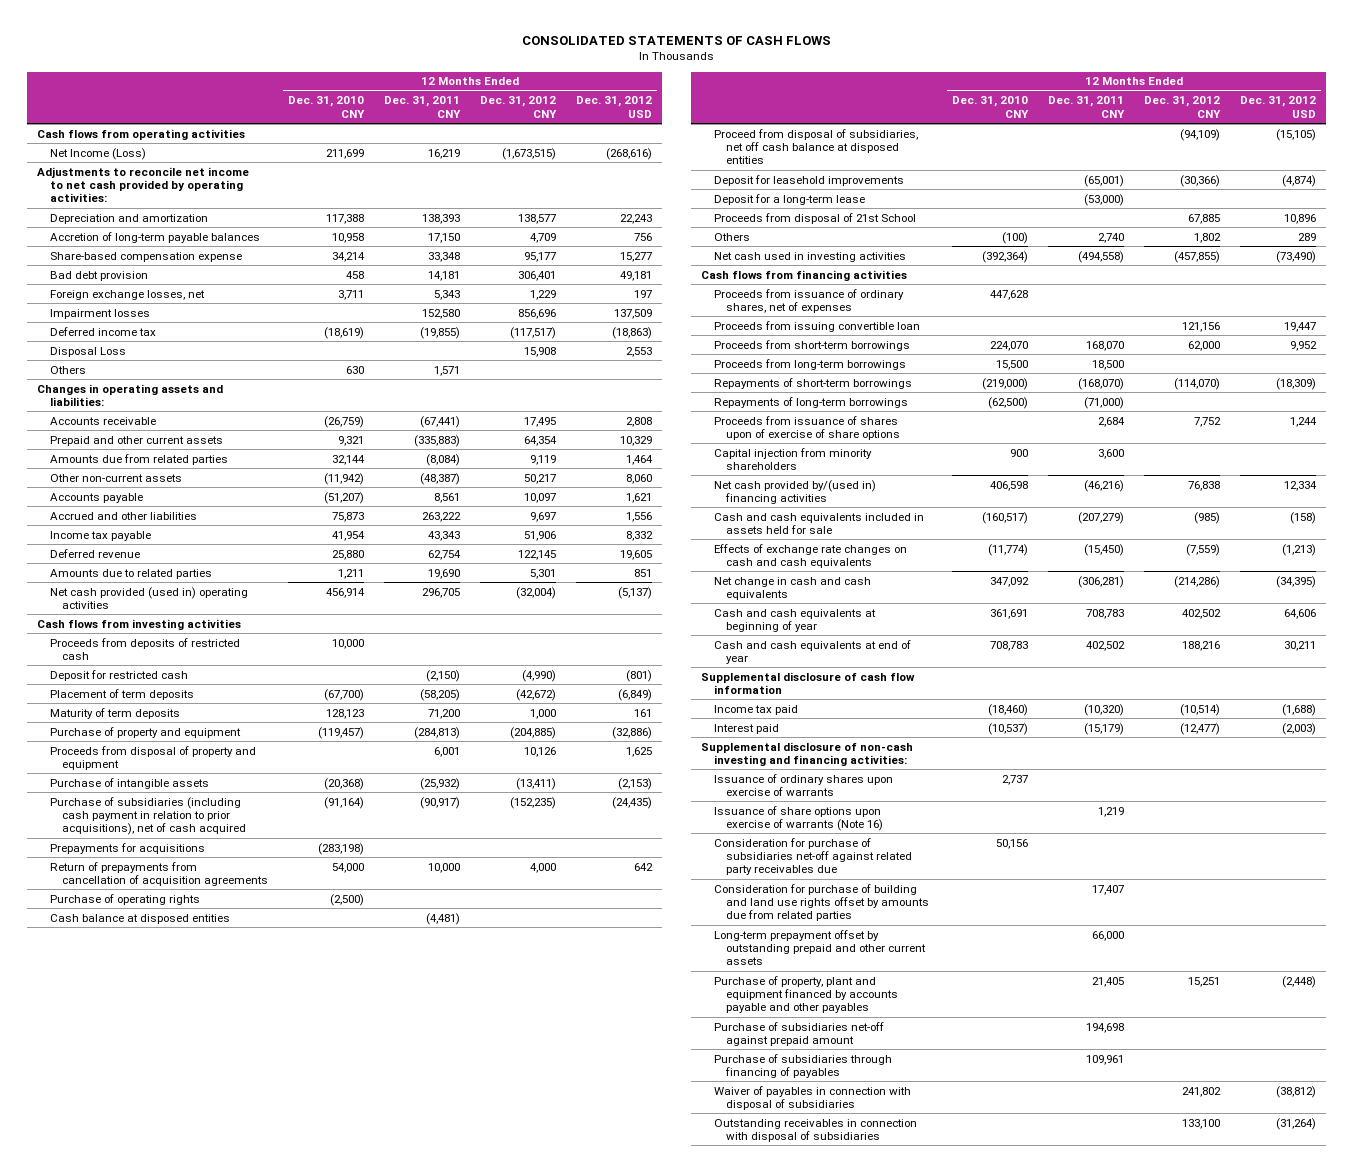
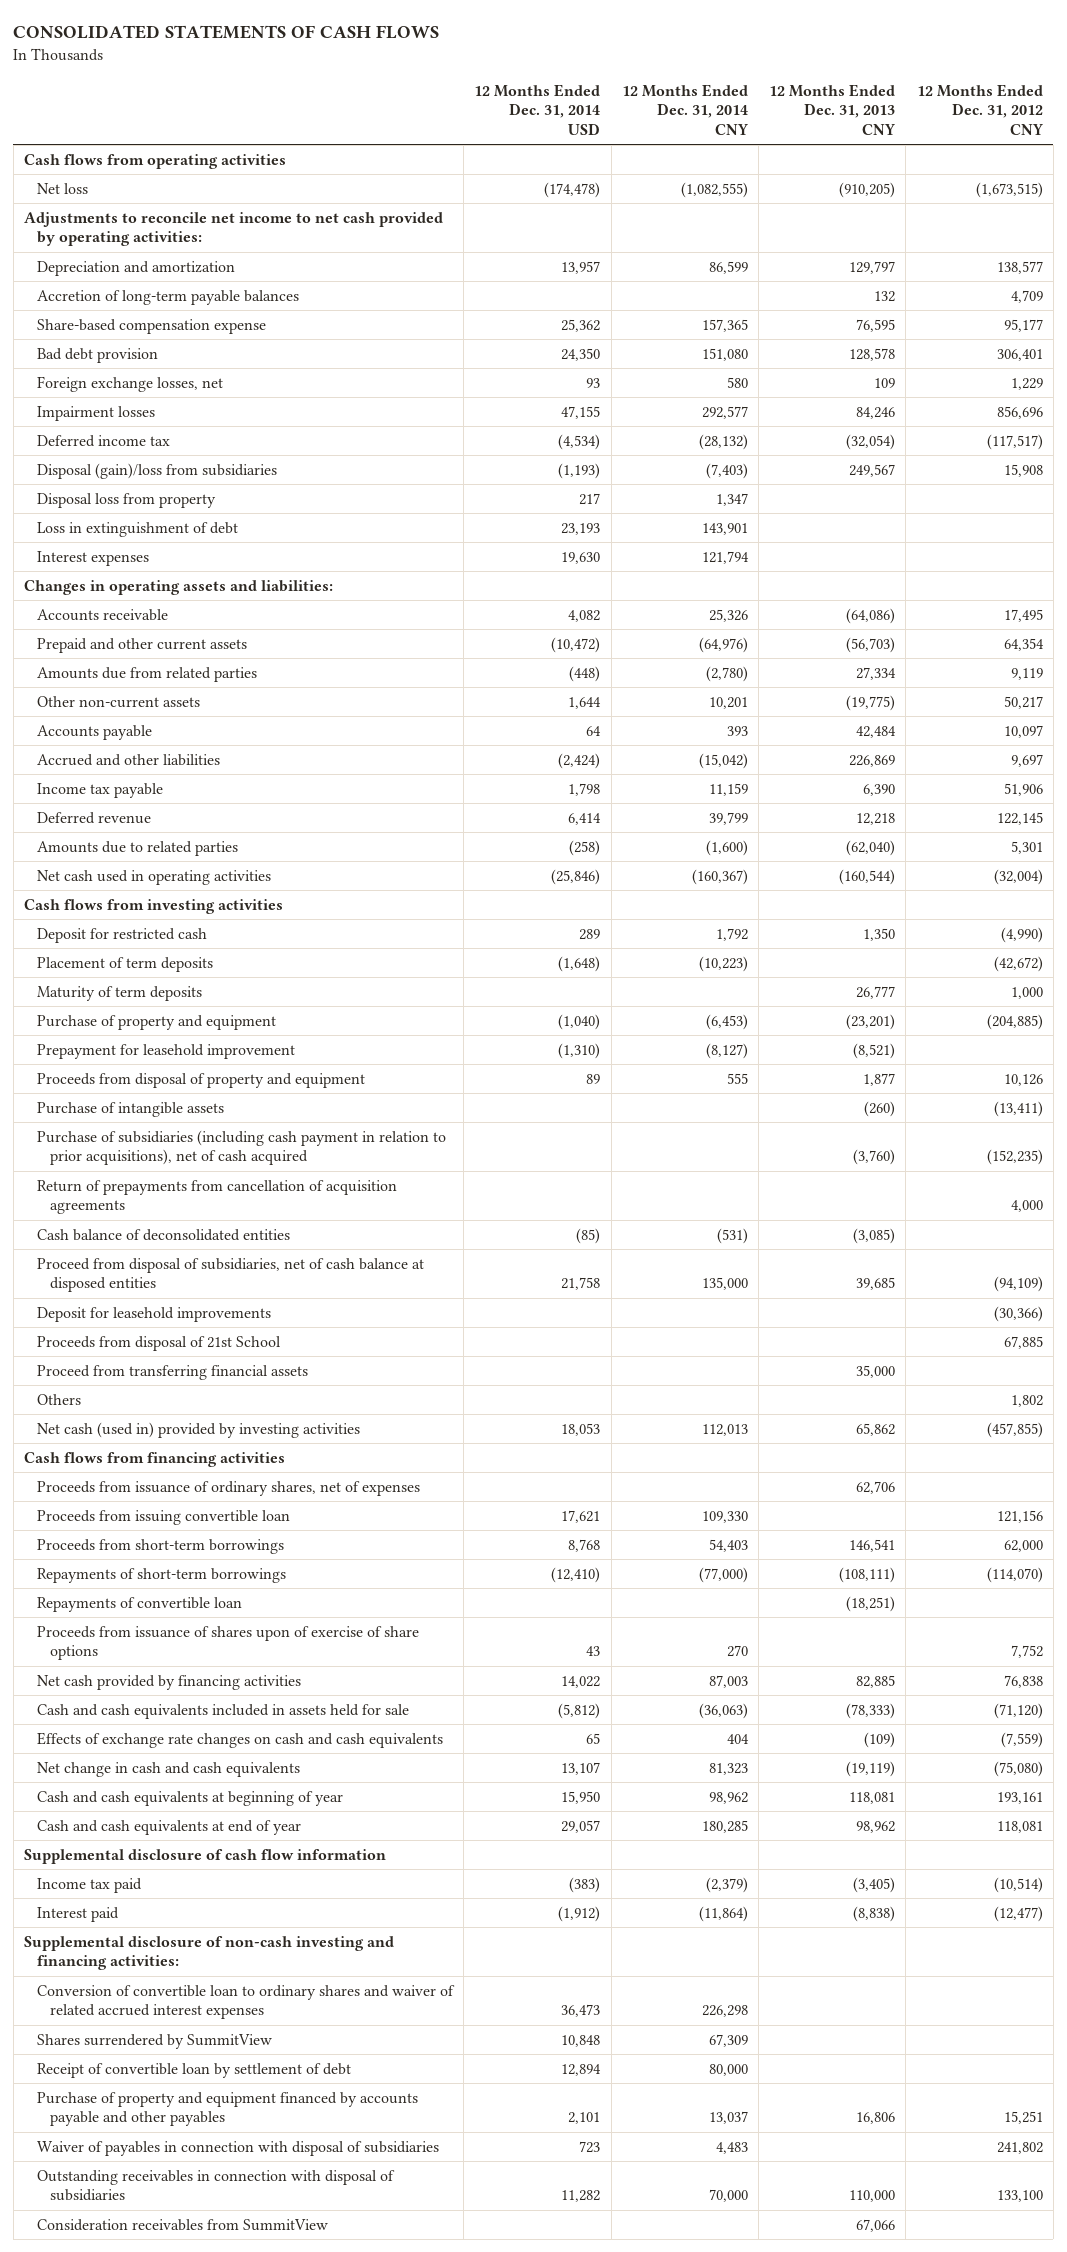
- | 12 Months Ended Dec. 31, 2010 CNY | 12 Months Ended Dec. 31, 2011 CNY | 12 Months Ended Dec. 31, 2012 CNY | 12 Months Ended Dec. 31, 2012 USD
+ | 12 Months Ended Dec. 31, 2014 USD | 12 Months Ended Dec. 31, 2014 CNY | 12 Months Ended Dec. 31, 2013 CNY | 12 Months Ended Dec. 31, 2012 CNY
- Net Income (Loss) | 211,699 | 16,219 | (1,673,515) | (268,616)
+ Net loss | (174,478) | (1,082,555) | (910,205) | (1,673,515)
- Disposal Loss | | | 15,908 | 2,553
- Others | 630 | 1,571 | |
+ Disposal (gain)/loss from subsidiaries | (1,193) | (7,403) | 249,567 | 15,908
+ Disposal loss from property | 217 | 1,347 | |
+ Loss in extinguishment of debt | 23,193 | 143,901 | |
+ Interest expenses | 19,630 | 121,794 | |
- Net cash provided (used in) operating activities | 456,914 | 296,705 | (32,004) | (5,137)
+ Net cash used in operating activities | (25,846) | (160,367) | (160,544) | (32,004)
- Proceeds from deposits of restricted cash | 10,000 | | |
+ Prepayment for leasehold improvement | (1,310) | (8,127) | (8,521) |
- Prepayments for acquisitions | (283,198) | | |
- Purchase of operating rights | (2,500) | | |
- Cash balance at disposed entities | | (4,481) | |
- Proceed from disposal of subsidiaries, net off cash balance at disposed entities | | | (94,109) | (15,105)
+ Cash balance of deconsolidated entities | (85) | (531) | (3,085) |
+ Proceed from disposal of subsidiaries, net of cash balance at disposed entities | 21,758 | 135,000 | 39,685 | (94,109)
- Deposit for a long-term lease | | (53,000) | |
+ Proceed from transferring financial assets | | | 35,000 |
- Net cash used in investing activities | (392,364) | (494,558) | (457,855) | (73,490)
+ Net cash (used in) provided by investing activities | 18,053 | 112,013 | 65,862 | (457,855)
- Proceeds from long-term borrowings | 15,500 | 18,500 | |
- Repayments of long-term borrowings | (62,500) | (71,000) | |
+ Repayments of convertible loan | | | (18,251) |
- Capital injection from minority shareholders | 900 | 3,600 | |
- Net cash provided by/(used in) financing activities | 406,598 | (46,216) | 76,838 | 12,334
- Cash and cash equivalents included in assets held for sale | (160,517) | (207,279) | (985) | (158)
+ Net cash provided by financing activities | 14,022 | 87,003 | 82,885 | 76,838
+ Cash and cash equivalents included in assets held for sale | (5,812) | (36,063) | (78,333) | (71,120)
- Net change in cash and cash equivalents | 347,092 | (306,281) | (214,286) | (34,395)
- Cash and cash equivalents at beginning of year | 361,691 | 708,783 | 402,502 | 64,606
- Cash and cash equivalents at end of year | 708,783 | 402,502 | 188,216 | 30,211
+ Net change in cash and cash equivalents | 13,107 | 81,323 | (19,119) | (75,080)
+ Cash and cash equivalents at beginning of year | 15,950 | 98,962 | 118,081 | 193,161
+ Cash and cash equivalents at end of year | 29,057 | 180,285 | 98,962 | 118,081
- Issuance of ordinary shares upon exercise of warrants | 2,737 | | |
- Issuance of share options upon exercise of warrants (Note 16) | | 1,219 | |
- Consideration for purchase of subsidiaries net-off against related party receivables due | 50,156 | | |
- Consideration for purchase of building and land use rights offset by amounts due from related parties | | 17,407 | |
- Long-term prepayment offset by outstanding prepaid and other current assets | | 66,000 | |
- Purchase of property, plant and equipment financed by accounts payable and other payables | | 21,405 | 15,251 | (2,448)
- Purchase of subsidiaries net-off against prepaid amount | | 194,698 | |
- Purchase of subsidiaries through financing of payables | | 109,961 | |
+ Conversion of convertible loan to ordinary shares and waiver of related accrued interest expenses | 36,473 | 226,298 | |
+ Shares surrendered by SummitView | 10,848 | 67,309 | |
+ Receipt of convertible loan by settlement of debt | 12,894 | 80,000 | |
+ Purchase of property and equipment financed by accounts payable and other payables | 2,101 | 13,037 | 16,806 | 15,251
+ Consideration receivables from SummitView | | | 67,066 |

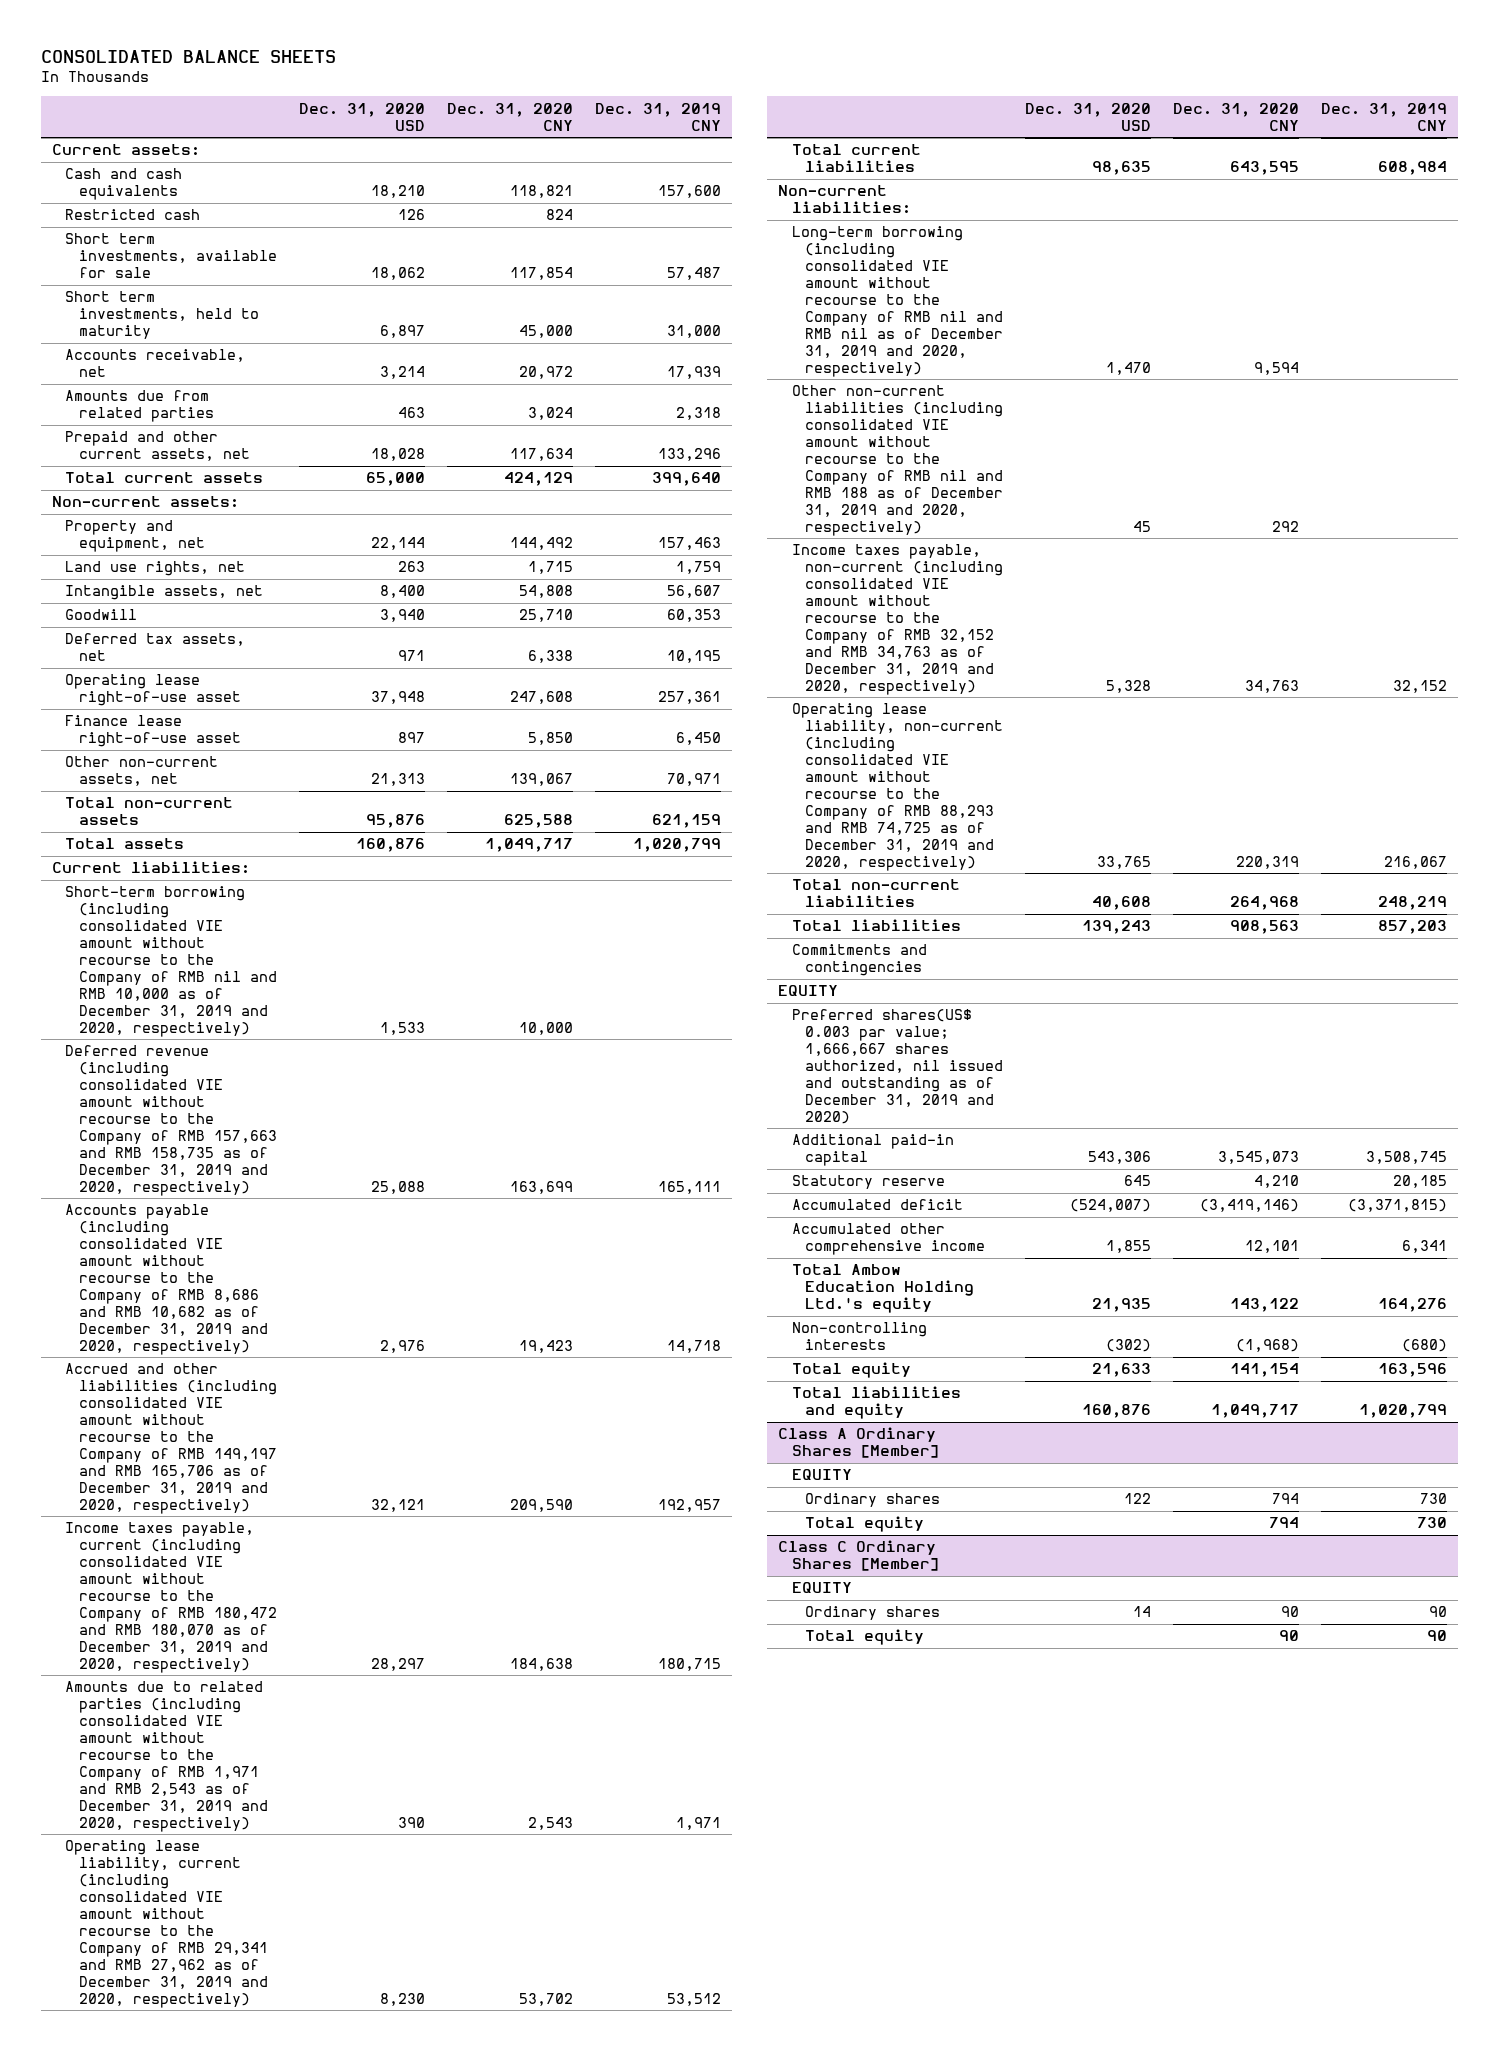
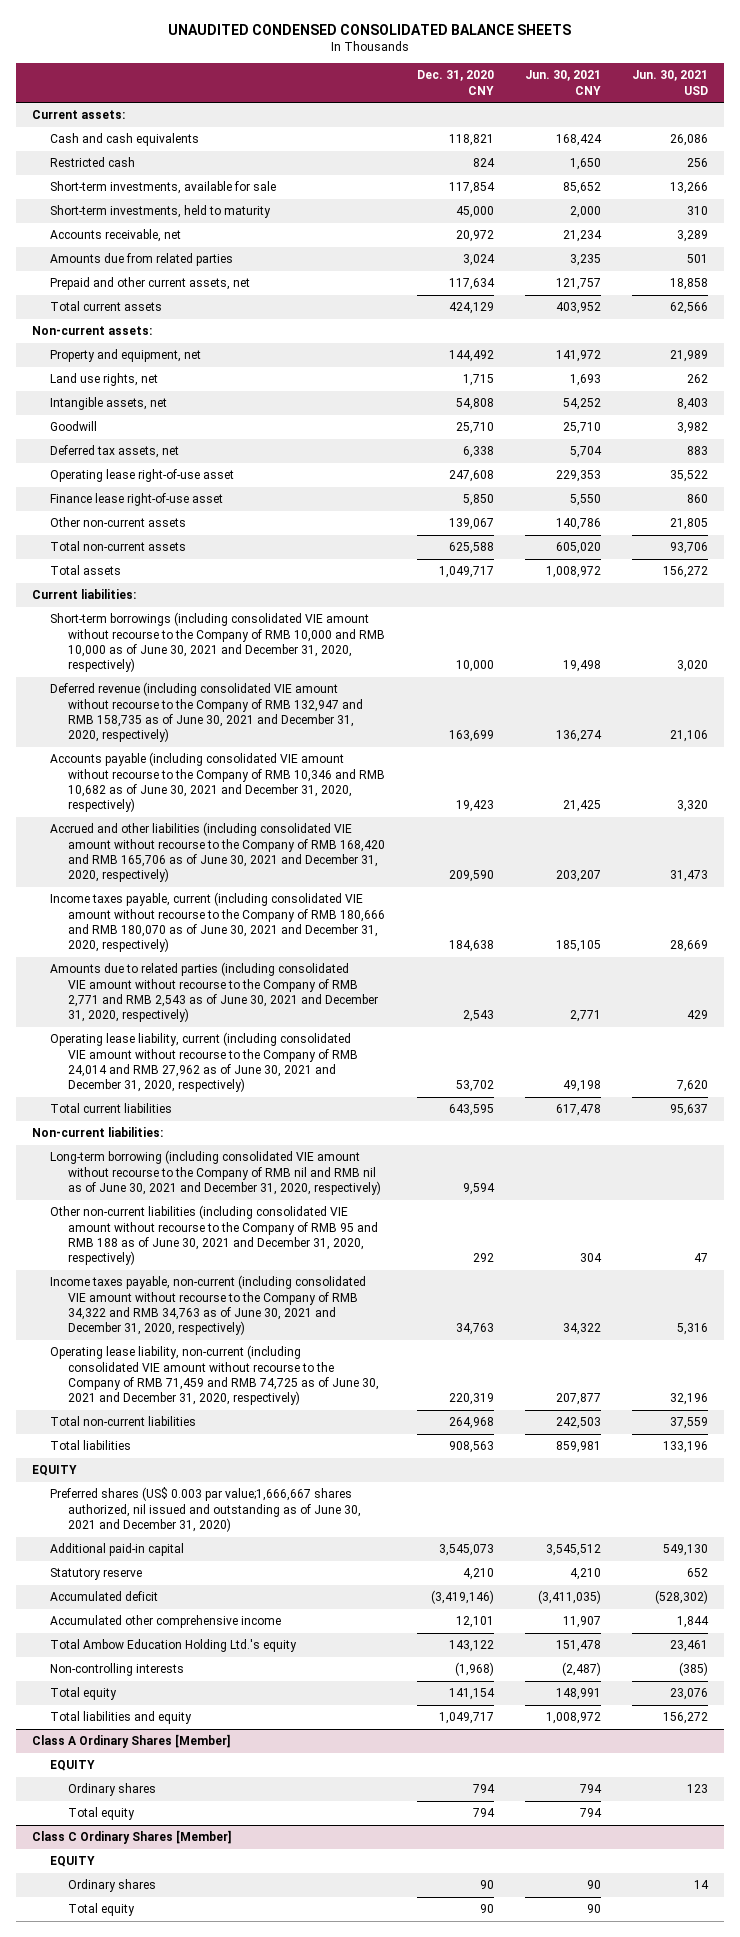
- CONSOLIDATED BALANCE SHEETS
+ UNAUDITED CONDENSED CONSOLIDATED BALANCE SHEETS
- | Dec. 31, 2020 USD | Dec. 31, 2020 CNY | Dec. 31, 2019 CNY
+ | Dec. 31, 2020 CNY | Jun. 30, 2021 CNY | Jun. 30, 2021 USD
- Short term investments, available for sale | 18,062 | 117,854 | 57,487
- Short term investments, held to maturity | 6,897 | 45,000 | 31,000
+ Short-term investments, available for sale | 117,854 | 85,652 | 13,266
+ Short-term investments, held to maturity | 45,000 | 2,000 | 310
- Other non-current assets, net | 21,313 | 139,067 | 70,971
+ Other non-current assets | 139,067 | 140,786 | 21,805
- Short-term borrowing (including consolidated VIE amount without recourse to the Company of RMB nil and RMB 10,000 as of December 31, 2019 and 2020, respectively) | 1,533 | 10,000 |
- Deferred revenue (including consolidated VIE amount without recourse to the Company of RMB 157,663 and RMB 158,735 as of December 31, 2019 and 2020, respectively) | 25,088 | 163,699 | 165,111
- Accounts payable (including consolidated VIE amount without recourse to the Company of RMB 8,686 and RMB 10,682 as of December 31, 2019 and 2020, respectively) | 2,976 | 19,423 | 14,718
- Accrued and other liabilities (including consolidated VIE amount without recourse to the Company of RMB 149,197 and RMB 165,706 as of December 31, 2019 and 2020, respectively) | 32,121 | 209,590 | 192,957
- Income taxes payable, current (including consolidated VIE amount without recourse to the Company of RMB 180,472 and RMB 180,070 as of December 31, 2019 and 2020, respectively) | 28,297 | 184,638 | 180,715
- Amounts due to related parties (including consolidated VIE amount without recourse to the Company of RMB 1,971 and RMB 2,543 as of December 31, 2019 and 2020, respectively) | 390 | 2,543 | 1,971
- Operating lease liability, current (including consolidated VIE amount without recourse to the Company of RMB 29,341 and RMB 27,962 as of December 31, 2019 and 2020, respectively) | 8,230 | 53,702 | 53,512
+ Short-term borrowings (including consolidated VIE amount without recourse to the Company of RMB 10,000 and RMB 10,000 as of June 30, 2021 and December 31, 2020, respectively) | 10,000 | 19,498 | 3,020
+ Deferred revenue (including consolidated VIE amount without recourse to the Company of RMB 132,947 and RMB 158,735 as of June 30, 2021 and December 31, 2020, respectively) | 163,699 | 136,274 | 21,106
+ Accounts payable (including consolidated VIE amount without recourse to the Company of RMB 10,346 and RMB 10,682 as of June 30, 2021 and December 31, 2020, respectively) | 19,423 | 21,425 | 3,320
+ Accrued and other liabilities (including consolidated VIE amount without recourse to the Company of RMB 168,420 and RMB 165,706 as of June 30, 2021 and December 31, 2020, respectively) | 209,590 | 203,207 | 31,473
+ Income taxes payable, current (including consolidated VIE amount without recourse to the Company of RMB 180,666 and RMB 180,070 as of June 30, 2021 and December 31, 2020, respectively) | 184,638 | 185,105 | 28,669
+ Amounts due to related parties (including consolidated VIE amount without recourse to the Company of RMB 2,771 and RMB 2,543 as of June 30, 2021 and December 31, 2020, respectively) | 2,543 | 2,771 | 429
+ Operating lease liability, current (including consolidated VIE amount without recourse to the Company of RMB 24,014 and RMB 27,962 as of June 30, 2021 and December 31, 2020, respectively) | 53,702 | 49,198 | 7,620
- Long-term borrowing (including consolidated VIE amount without recourse to the Company of RMB nil and RMB nil as of December 31, 2019 and 2020, respectively) | 1,470 | 9,594 |
- Other non-current liabilities (including consolidated VIE amount without recourse to the Company of RMB nil and RMB 188 as of December 31, 2019 and 2020, respectively) | 45 | 292 |
- Income taxes payable, non-current (including consolidated VIE amount without recourse to the Company of RMB 32,152 and RMB 34,763 as of December 31, 2019 and 2020, respectively) | 5,328 | 34,763 | 32,152
- Operating lease liability, non-current (including consolidated VIE amount without recourse to the Company of RMB 88,293 and RMB 74,725 as of December 31, 2019 and 2020, respectively) | 33,765 | 220,319 | 216,067
+ Long-term borrowing (including consolidated VIE amount without recourse to the Company of RMB nil and RMB nil as of June 30, 2021 and December 31, 2020, respectively) | 9,594 | |
+ Other non-current liabilities (including consolidated VIE amount without recourse to the Company of RMB 95 and RMB 188 as of June 30, 2021 and December 31, 2020, respectively) | 292 | 304 | 47
+ Income taxes payable, non-current (including consolidated VIE amount without recourse to the Company of RMB 34,322 and RMB 34,763 as of June 30, 2021 and December 31, 2020, respectively) | 34,763 | 34,322 | 5,316
+ Operating lease liability, non-current (including consolidated VIE amount without recourse to the Company of RMB 71,459 and RMB 74,725 as of June 30, 2021 and December 31, 2020, respectively) | 220,319 | 207,877 | 32,196
- Commitments and contingencies
- Preferred shares(US$ 0.003 par value; 1,666,667 shares authorized, nil issued and outstanding as of December 31, 2019 and 2020)
+ Preferred shares (US$ 0.003 par value;1,666,667 shares authorized, nil issued and outstanding as of June 30, 2021 and December 31, 2020)

